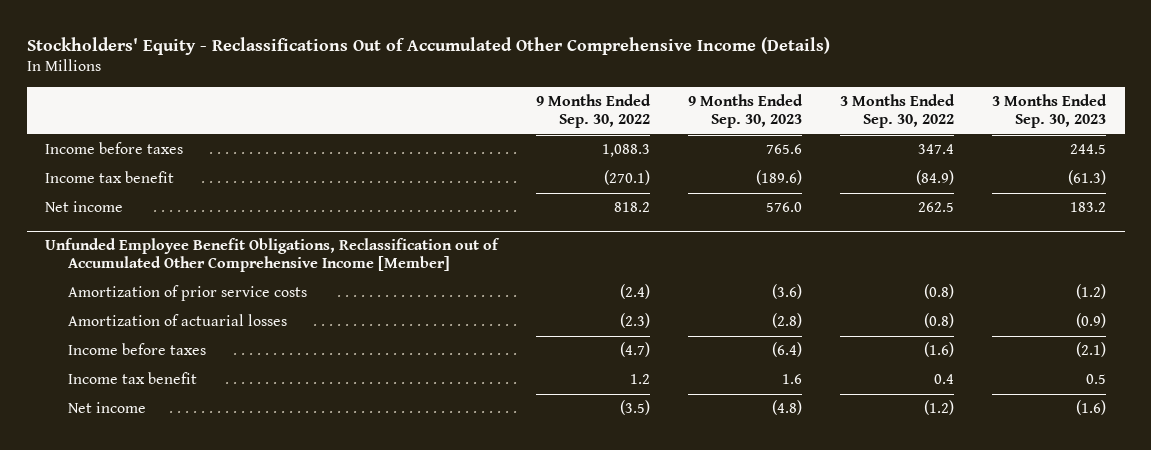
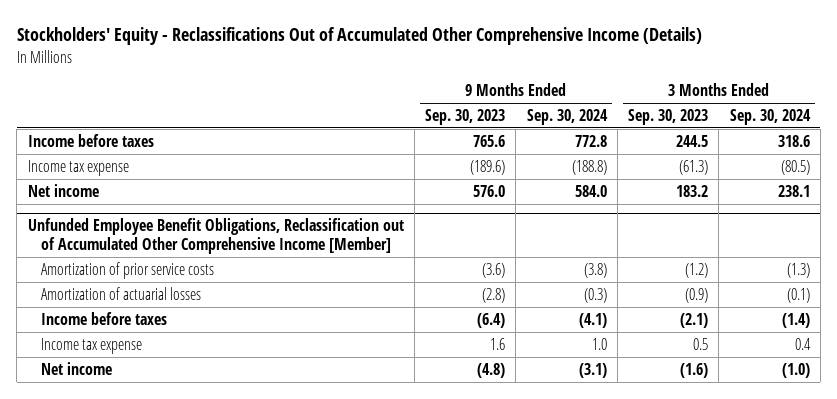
- | 9 Months Ended Sep. 30, 2022 | 9 Months Ended Sep. 30, 2023 | 3 Months Ended Sep. 30, 2022 | 3 Months Ended Sep. 30, 2023
+ | 9 Months Ended Sep. 30, 2023 | 9 Months Ended Sep. 30, 2024 | 3 Months Ended Sep. 30, 2023 | 3 Months Ended Sep. 30, 2024
- Income tax benefit | (270.1) | (189.6) | (84.9) | (61.3)
+ Income tax expense | (189.6) | (188.8) | (61.3) | (80.5)
@ Unfunded Employee Benefit Obligations, Reclassification out of Accumulated Other Comprehensive Income [Member]
- Income tax benefit | 1.2 | 1.6 | 0.4 | 0.5
+ Income tax expense | 1.6 | 1.0 | 0.5 | 0.4

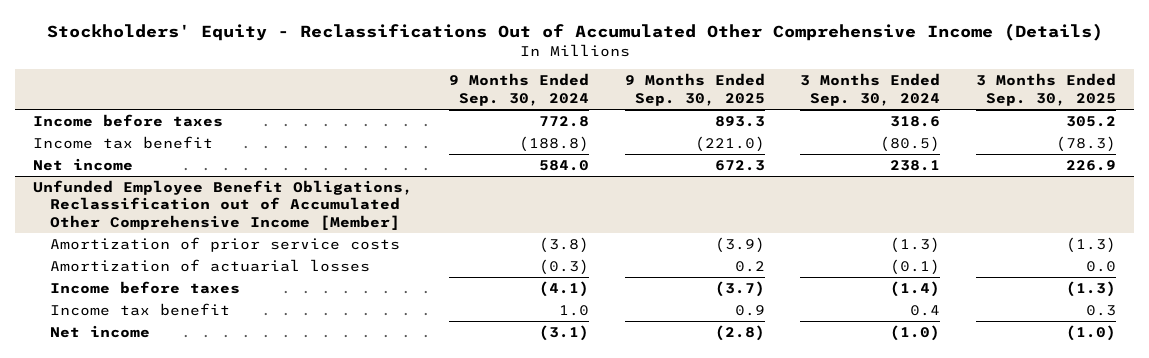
- | 9 Months Ended Sep. 30, 2023 | 9 Months Ended Sep. 30, 2024 | 3 Months Ended Sep. 30, 2023 | 3 Months Ended Sep. 30, 2024
+ | 9 Months Ended Sep. 30, 2024 | 9 Months Ended Sep. 30, 2025 | 3 Months Ended Sep. 30, 2024 | 3 Months Ended Sep. 30, 2025
- Income tax expense | (189.6) | (188.8) | (61.3) | (80.5)
+ Income tax benefit | (188.8) | (221.0) | (80.5) | (78.3)
@ Unfunded Employee Benefit Obligations, Reclassification out of Accumulated Other Comprehensive Income [Member]
- Income tax expense | 1.6 | 1.0 | 0.5 | 0.4
+ Income tax benefit | 1.0 | 0.9 | 0.4 | 0.3

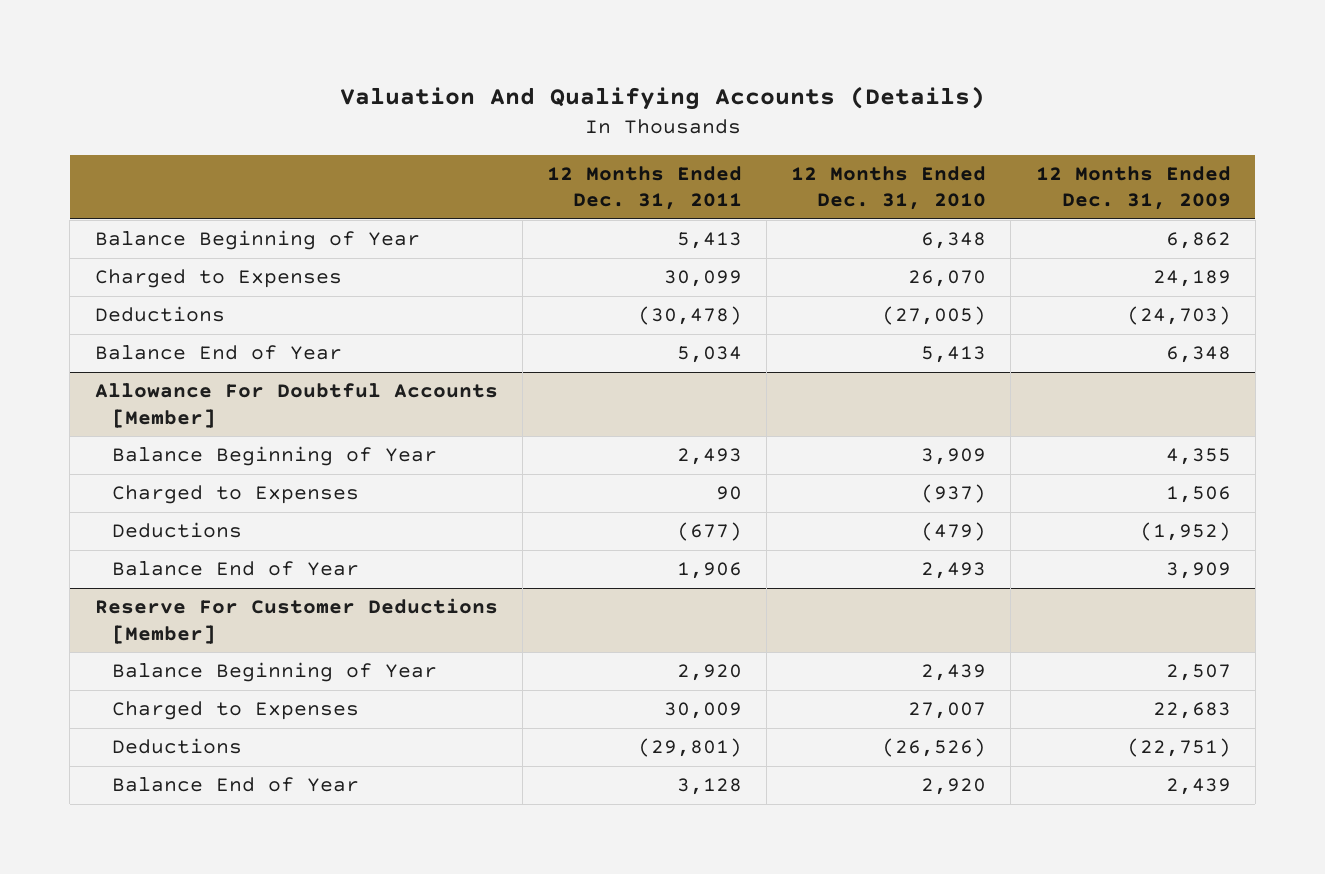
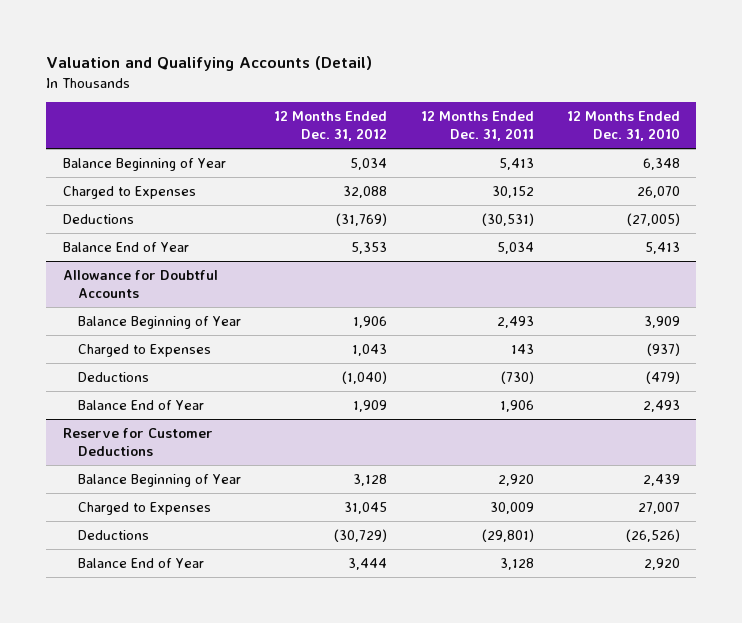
- Valuation And Qualifying Accounts (Details)
+ Valuation and Qualifying Accounts (Detail)
- | 12 Months Ended Dec. 31, 2011 | 12 Months Ended Dec. 31, 2010 | 12 Months Ended Dec. 31, 2009
+ | 12 Months Ended Dec. 31, 2012 | 12 Months Ended Dec. 31, 2011 | 12 Months Ended Dec. 31, 2010
- Charged to Expenses | 30,099 | 26,070 | 24,189
- Deductions | (30,478) | (27,005) | (24,703)
+ Charged to Expenses | 32,088 | 30,152 | 26,070
+ Deductions | (31,769) | (30,531) | (27,005)
- Allowance For Doubtful Accounts [Member]
+ Allowance for Doubtful Accounts
- Charged to Expenses | 90 | (937) | 1,506
- Deductions | (677) | (479) | (1,952)
+ Charged to Expenses | 1,043 | 143 | (937)
+ Deductions | (1,040) | (730) | (479)
- Reserve For Customer Deductions [Member]
+ Reserve for Customer Deductions

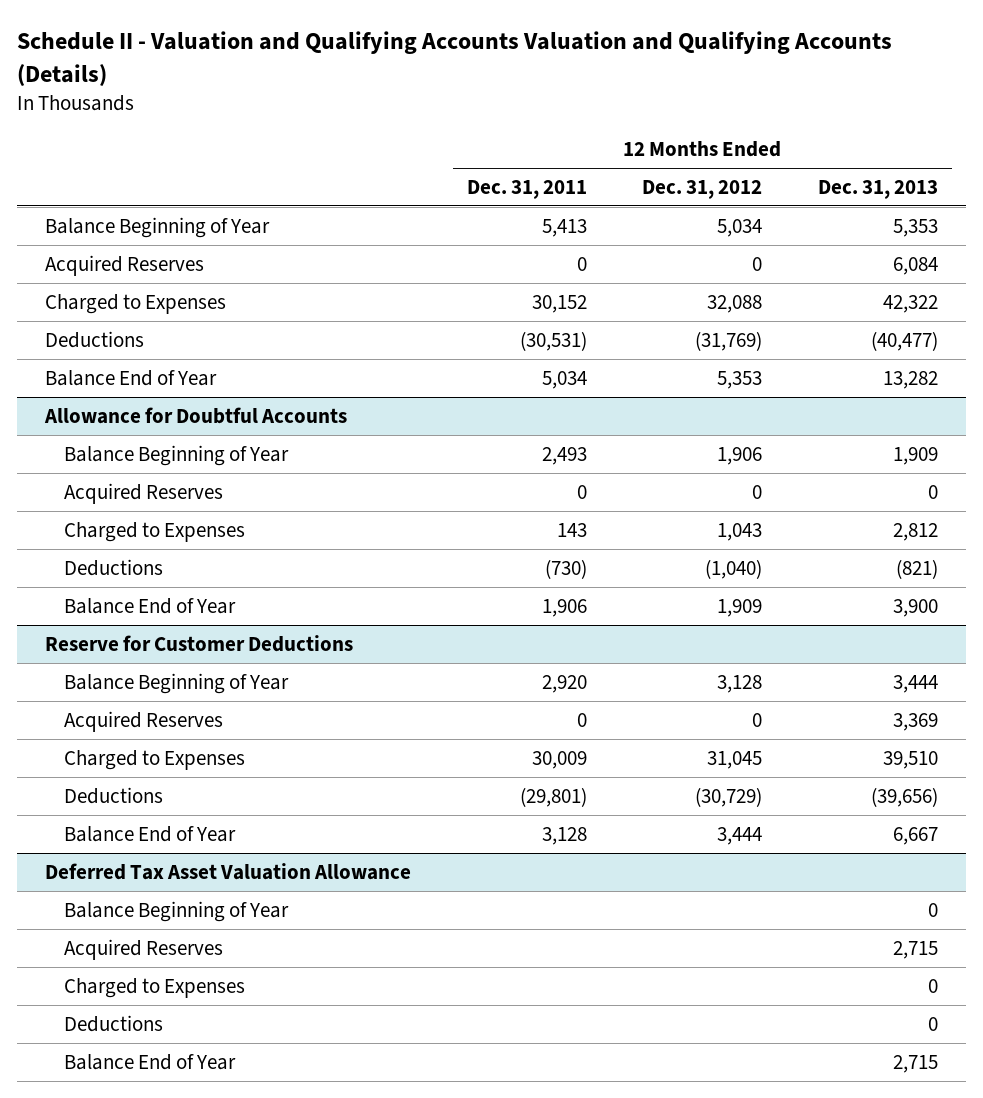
- Valuation and Qualifying Accounts (Detail)
+ Schedule II - Valuation and Qualifying Accounts Valuation and Qualifying Accounts (Details)
- | 12 Months Ended Dec. 31, 2012 | 12 Months Ended Dec. 31, 2011 | 12 Months Ended Dec. 31, 2010
+ | 12 Months Ended Dec. 31, 2011 | 12 Months Ended Dec. 31, 2012 | 12 Months Ended Dec. 31, 2013
+ Acquired Reserves | 0 | 0 | 6,084
@ Allowance for Doubtful Accounts
+ Acquired Reserves | 0 | 0 | 0
@ Reserve for Customer Deductions
+ Acquired Reserves | 0 | 0 | 3,369
+ Deferred Tax Asset Valuation Allowance
+ Balance Beginning of Year | | | 0
+ Acquired Reserves | | | 2,715
+ Charged to Expenses | | | 0
+ Deductions | | | 0
+ Balance End of Year | | | 2,715

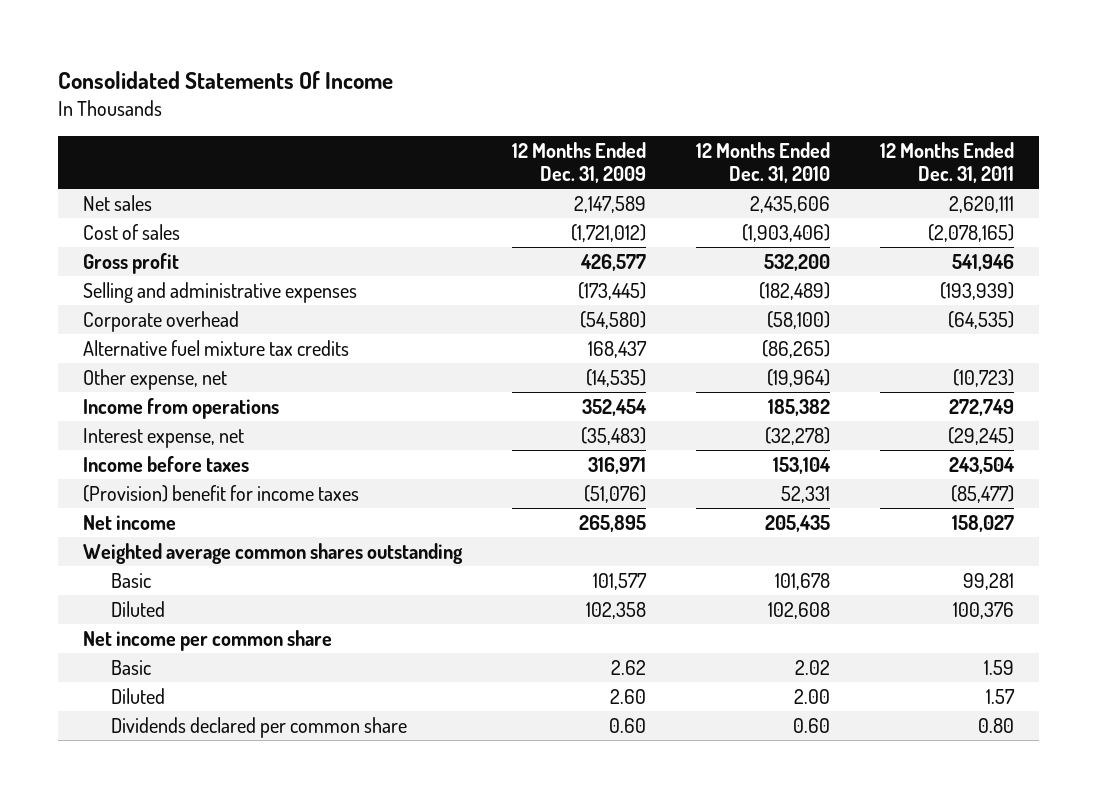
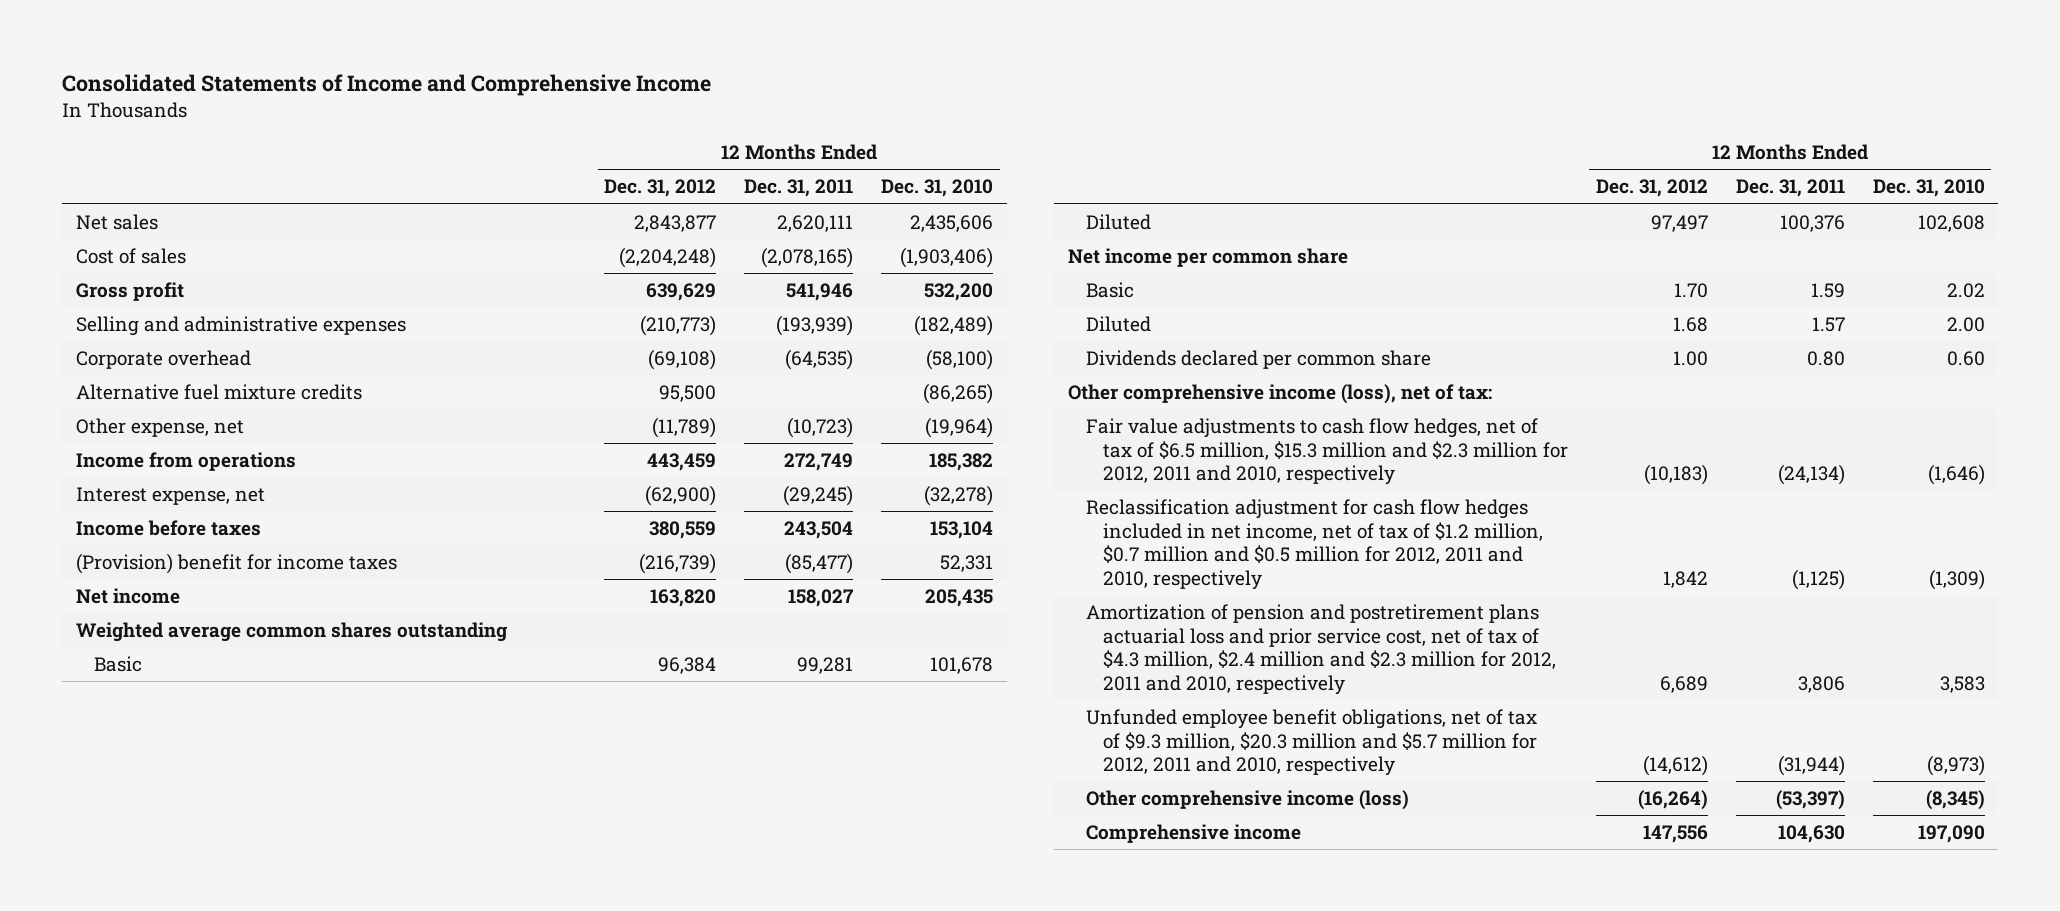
- Consolidated Statements Of Income
+ Consolidated Statements of Income and Comprehensive Income
- | 12 Months Ended Dec. 31, 2009 | 12 Months Ended Dec. 31, 2010 | 12 Months Ended Dec. 31, 2011
+ | 12 Months Ended Dec. 31, 2012 | 12 Months Ended Dec. 31, 2011 | 12 Months Ended Dec. 31, 2010
- Alternative fuel mixture tax credits | 168,437 | (86,265) |
+ Alternative fuel mixture credits | 95,500 | | (86,265)
+ Other comprehensive income (loss), net of tax:
+ Fair value adjustments to cash flow hedges, net of tax of $6.5 million, $15.3 million and $2.3 million for 2012, 2011 and 2010, respectively | (10,183) | (24,134) | (1,646)
+ Reclassification adjustment for cash flow hedges included in net income, net of tax of $1.2 million, $0.7 million and $0.5 million for 2012, 2011 and 2010, respectively | 1,842 | (1,125) | (1,309)
+ Amortization of pension and postretirement plans actuarial loss and prior service cost, net of tax of $4.3 million, $2.4 million and $2.3 million for 2012, 2011 and 2010, respectively | 6,689 | 3,806 | 3,583
+ Unfunded employee benefit obligations, net of tax of $9.3 million, $20.3 million and $5.7 million for 2012, 2011 and 2010, respectively | (14,612) | (31,944) | (8,973)
+ Other comprehensive income (loss) | (16,264) | (53,397) | (8,345)
+ Comprehensive income | 147,556 | 104,630 | 197,090

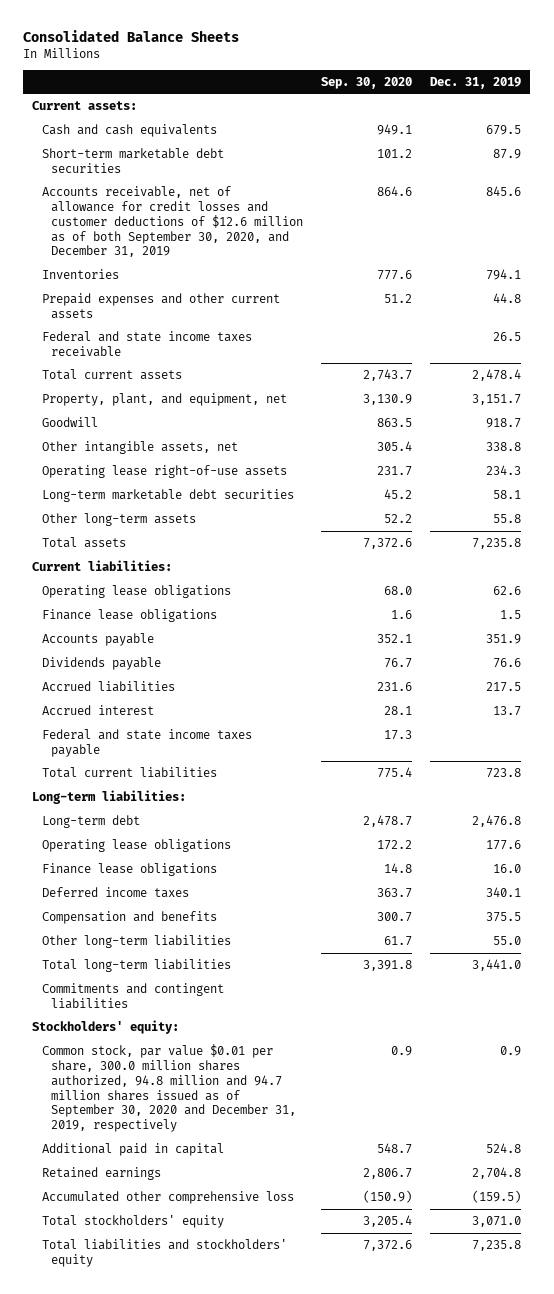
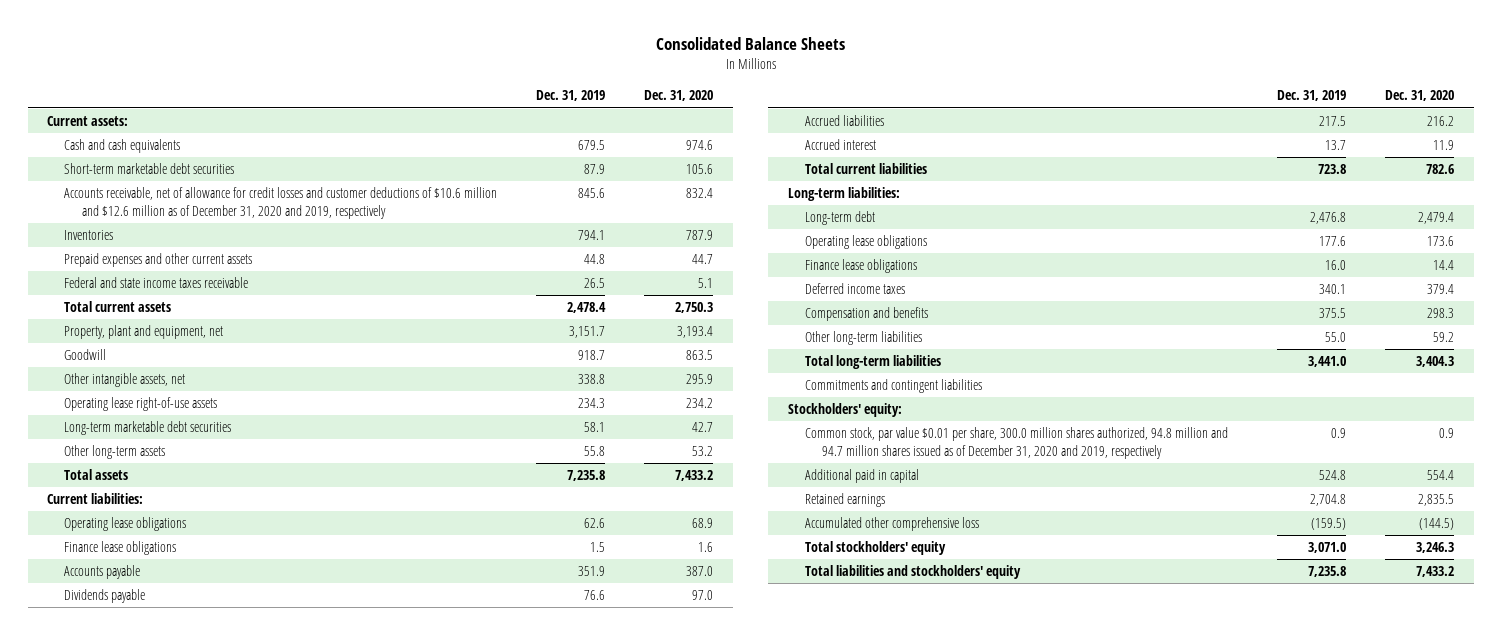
- | Sep. 30, 2020 | Dec. 31, 2019
+ | Dec. 31, 2019 | Dec. 31, 2020
- Accounts receivable, net of allowance for credit losses and customer deductions of $12.6 million as of both September 30, 2020, and December 31, 2019 | 864.6 | 845.6
+ Accounts receivable, net of allowance for credit losses and customer deductions of $10.6 million and $12.6 million as of December 31, 2020 and 2019, respectively | 845.6 | 832.4
- Property, plant, and equipment, net | 3,130.9 | 3,151.7
+ Property, plant and equipment, net | 3,151.7 | 3,193.4
- Federal and state income taxes payable | 17.3 |
- Common stock, par value $0.01 per share, 300.0 million shares authorized, 94.8 million and 94.7 million shares issued as of September 30, 2020 and December 31, 2019, respectively | 0.9 | 0.9
+ Common stock, par value $0.01 per share, 300.0 million shares authorized, 94.8 million and 94.7 million shares issued as of December 31, 2020 and 2019, respectively | 0.9 | 0.9

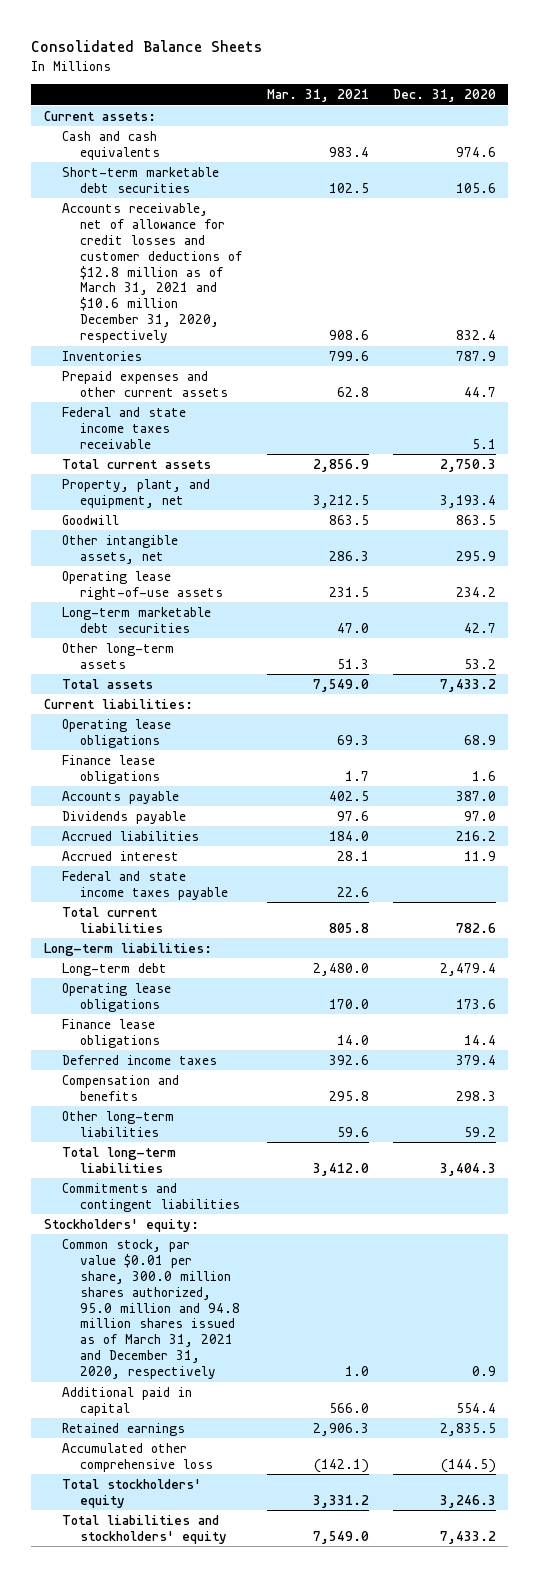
- | Dec. 31, 2019 | Dec. 31, 2020
+ | Mar. 31, 2021 | Dec. 31, 2020
- Accounts receivable, net of allowance for credit losses and customer deductions of $10.6 million and $12.6 million as of December 31, 2020 and 2019, respectively | 845.6 | 832.4
+ Accounts receivable, net of allowance for credit losses and customer deductions of $12.8 million as of March 31, 2021 and $10.6 million December 31, 2020, respectively | 908.6 | 832.4
- Property, plant and equipment, net | 3,151.7 | 3,193.4
+ Property, plant, and equipment, net | 3,212.5 | 3,193.4
+ Federal and state income taxes payable | 22.6 |
- Common stock, par value $0.01 per share, 300.0 million shares authorized, 94.8 million and 94.7 million shares issued as of December 31, 2020 and 2019, respectively | 0.9 | 0.9
+ Common stock, par value $0.01 per share, 300.0 million shares authorized, 95.0 million and 94.8 million shares issued as of March 31, 2021 and December 31, 2020, respectively | 1.0 | 0.9

